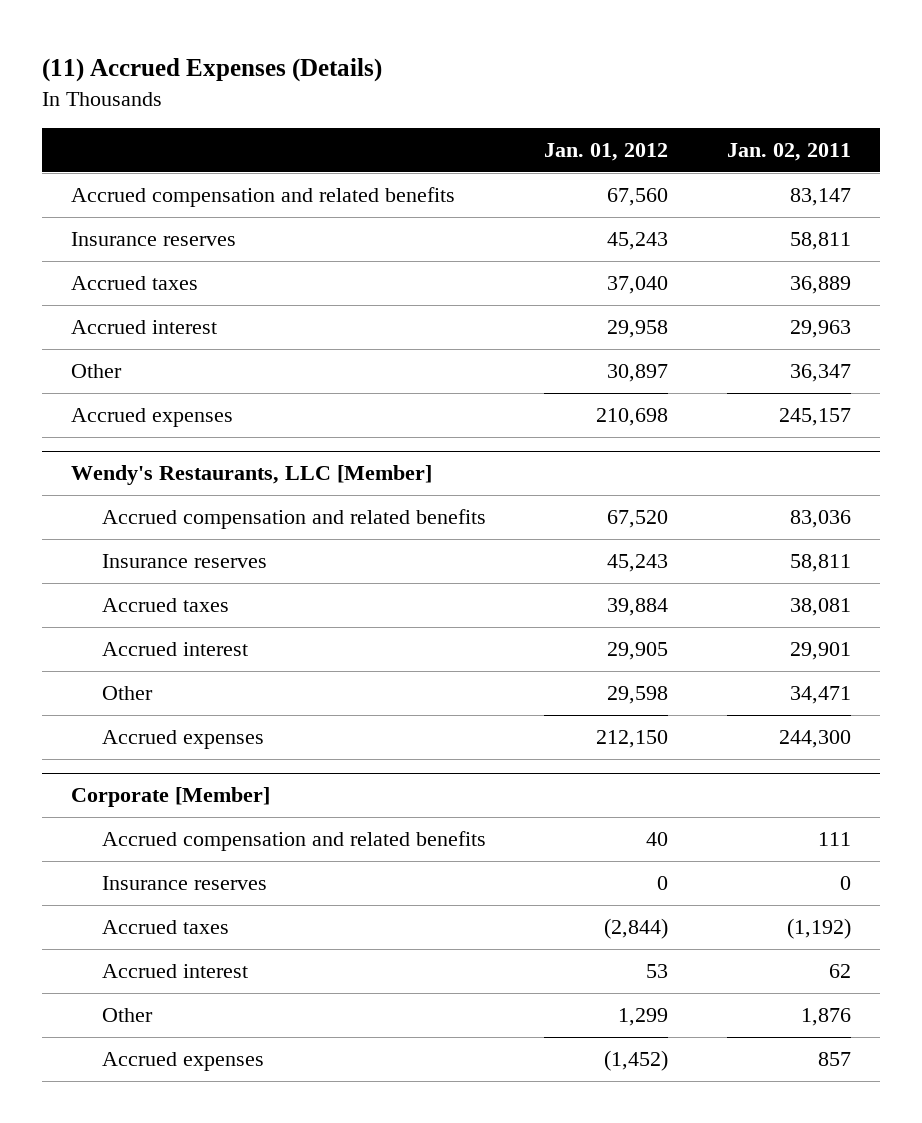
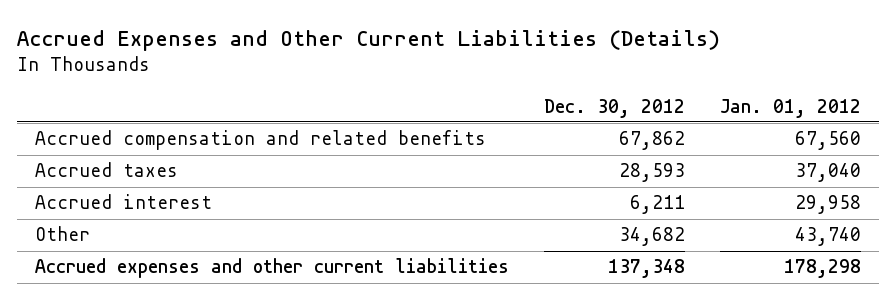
- (11) Accrued Expenses (Details)
+ Accrued Expenses and Other Current Liabilities (Details)
- | Jan. 01, 2012 | Jan. 02, 2011
+ | Dec. 30, 2012 | Jan. 01, 2012
- Insurance reserves | 45,243 | 58,811
- Other | 30,897 | 36,347
- Accrued expenses | 210,698 | 245,157
- Wendy's Restaurants, LLC [Member]
- Accrued compensation and related benefits | 67,520 | 83,036
- Insurance reserves | 45,243 | 58,811
- Accrued taxes | 39,884 | 38,081
- Accrued interest | 29,905 | 29,901
- Other | 29,598 | 34,471
- Accrued expenses | 212,150 | 244,300
- Corporate [Member]
- Accrued compensation and related benefits | 40 | 111
- Insurance reserves | 0 | 0
- Accrued taxes | (2,844) | (1,192)
- Accrued interest | 53 | 62
- Other | 1,299 | 1,876
- Accrued expenses | (1,452) | 857
+ Other | 34,682 | 43,740
+ Accrued expenses and other current liabilities | 137,348 | 178,298

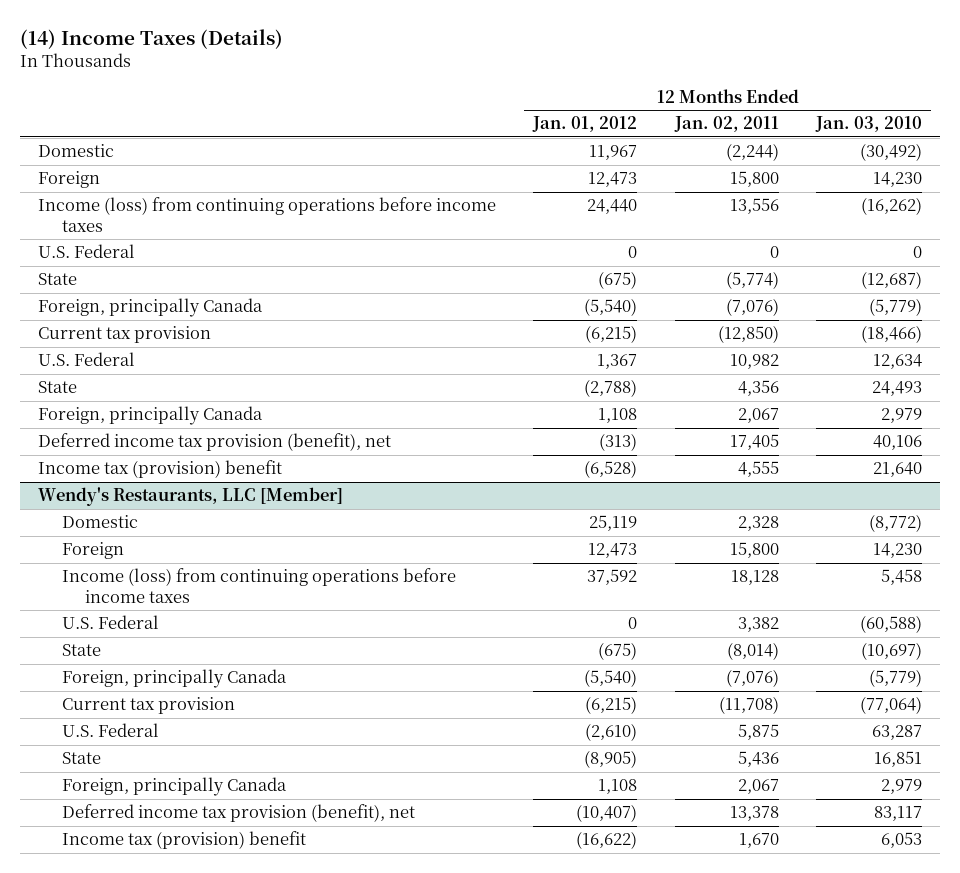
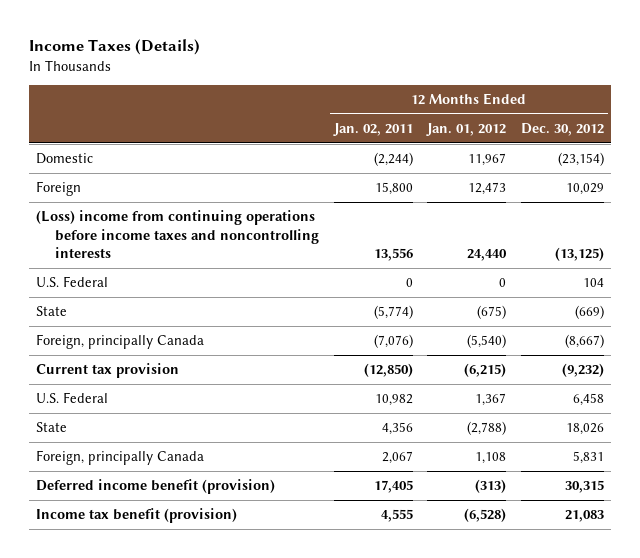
- (14) Income Taxes (Details)
+ Income Taxes (Details)
- | 12 Months Ended Jan. 01, 2012 | 12 Months Ended Jan. 02, 2011 | 12 Months Ended Jan. 03, 2010
+ | 12 Months Ended Jan. 02, 2011 | 12 Months Ended Jan. 01, 2012 | 12 Months Ended Dec. 30, 2012
- Income (loss) from continuing operations before income taxes | 24,440 | 13,556 | (16,262)
+ (Loss) income from continuing operations before income taxes and noncontrolling interests | 13,556 | 24,440 | (13,125)
- Deferred income tax provision (benefit), net | (313) | 17,405 | 40,106
- Income tax (provision) benefit | (6,528) | 4,555 | 21,640
- Wendy's Restaurants, LLC [Member]
- Domestic | 25,119 | 2,328 | (8,772)
- Foreign | 12,473 | 15,800 | 14,230
- Income (loss) from continuing operations before income taxes | 37,592 | 18,128 | 5,458
- U.S. Federal | 0 | 3,382 | (60,588)
- State | (675) | (8,014) | (10,697)
- Foreign, principally Canada | (5,540) | (7,076) | (5,779)
- Current tax provision | (6,215) | (11,708) | (77,064)
- U.S. Federal | (2,610) | 5,875 | 63,287
- State | (8,905) | 5,436 | 16,851
- Foreign, principally Canada | 1,108 | 2,067 | 2,979
- Deferred income tax provision (benefit), net | (10,407) | 13,378 | 83,117
- Income tax (provision) benefit | (16,622) | 1,670 | 6,053
+ Deferred income benefit (provision) | 17,405 | (313) | 30,315
+ Income tax benefit (provision) | 4,555 | (6,528) | 21,083

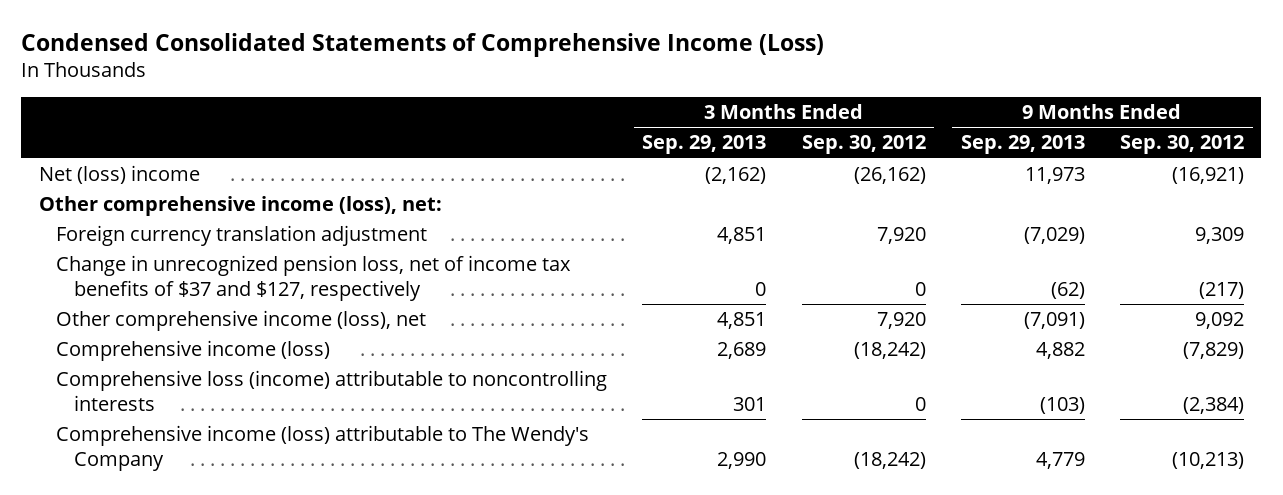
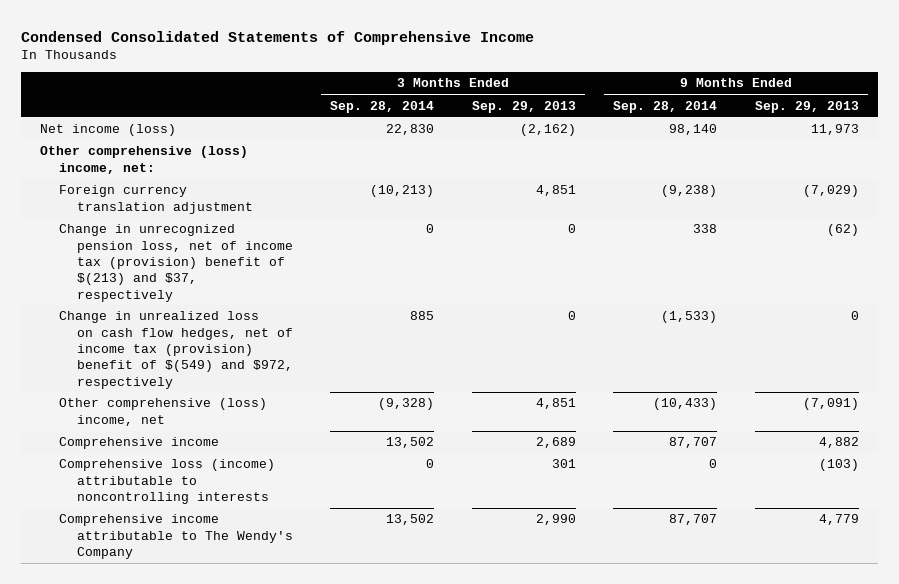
- Condensed Consolidated Statements of Comprehensive Income (Loss)
+ Condensed Consolidated Statements of Comprehensive Income
- | 3 Months Ended Sep. 29, 2013 | 3 Months Ended Sep. 30, 2012 | 9 Months Ended Sep. 29, 2013 | 9 Months Ended Sep. 30, 2012
+ | 3 Months Ended Sep. 28, 2014 | 3 Months Ended Sep. 29, 2013 | 9 Months Ended Sep. 28, 2014 | 9 Months Ended Sep. 29, 2013
- Net (loss) income | (2,162) | (26,162) | 11,973 | (16,921)
- Other comprehensive income (loss), net:
+ Net income (loss) | 22,830 | (2,162) | 98,140 | 11,973
+ Other comprehensive (loss) income, net:
- Change in unrecognized pension loss, net of income tax benefits of $37 and $127, respectively | 0 | 0 | (62) | (217)
- Other comprehensive income (loss), net | 4,851 | 7,920 | (7,091) | 9,092
- Comprehensive income (loss) | 2,689 | (18,242) | 4,882 | (7,829)
+ Change in unrecognized pension loss, net of income tax (provision) benefit of $(213) and $37, respectively | 0 | 0 | 338 | (62)
+ Change in unrealized loss on cash flow hedges, net of income tax (provision) benefit of $(549) and $972, respectively | 885 | 0 | (1,533) | 0
+ Other comprehensive (loss) income, net | (9,328) | 4,851 | (10,433) | (7,091)
+ Comprehensive income | 13,502 | 2,689 | 87,707 | 4,882
- Comprehensive income (loss) attributable to The Wendy's Company | 2,990 | (18,242) | 4,779 | (10,213)
+ Comprehensive income attributable to The Wendy's Company | 13,502 | 2,990 | 87,707 | 4,779

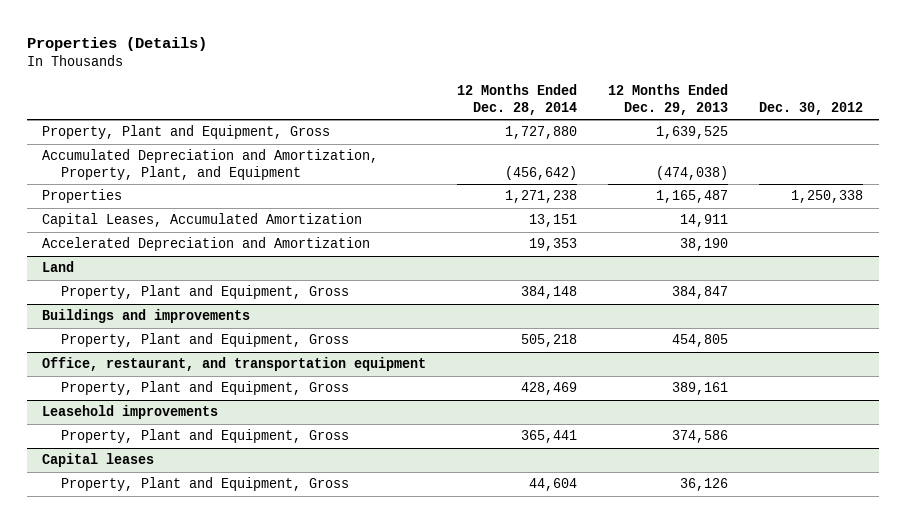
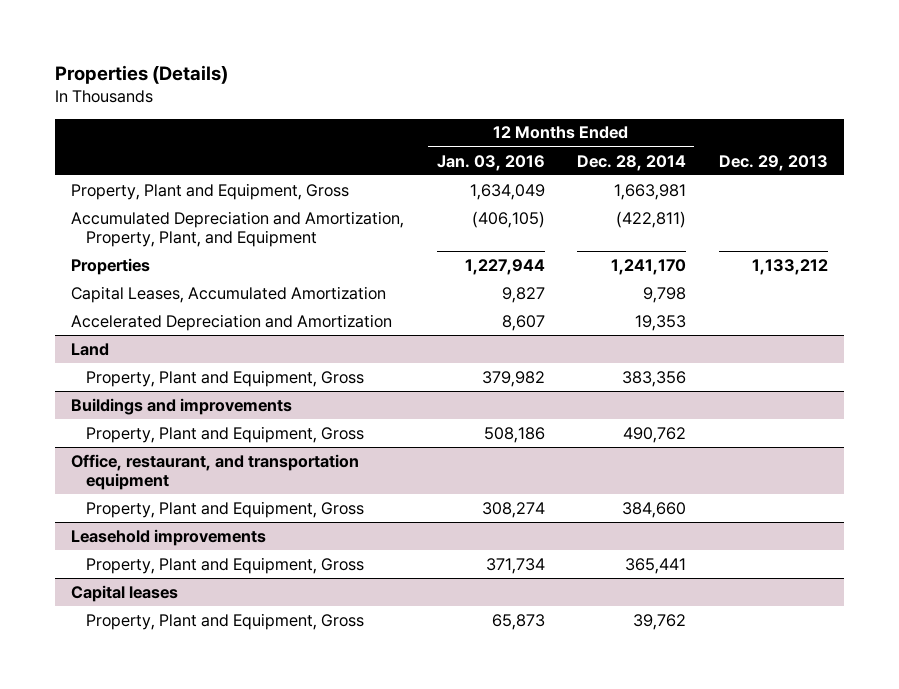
- | 12 Months Ended Dec. 28, 2014 | 12 Months Ended Dec. 29, 2013 | Dec. 30, 2012
+ | 12 Months Ended Jan. 03, 2016 | 12 Months Ended Dec. 28, 2014 | Dec. 29, 2013
- Property, Plant and Equipment, Gross | 1,727,880 | 1,639,525 |
- Accumulated Depreciation and Amortization, Property, Plant, and Equipment | (456,642) | (474,038) |
- Properties | 1,271,238 | 1,165,487 | 1,250,338
- Capital Leases, Accumulated Amortization | 13,151 | 14,911 |
+ Property, Plant and Equipment, Gross | 1,634,049 | 1,663,981 |
+ Accumulated Depreciation and Amortization, Property, Plant, and Equipment | (406,105) | (422,811) |
+ Properties | 1,227,944 | 1,241,170 | 1,133,212
+ Capital Leases, Accumulated Amortization | 9,827 | 9,798 |
@ Land
- Property, Plant and Equipment, Gross | 384,148 | 384,847 |
+ Property, Plant and Equipment, Gross | 379,982 | 383,356 |
@ Buildings and improvements
- Property, Plant and Equipment, Gross | 505,218 | 454,805 |
+ Property, Plant and Equipment, Gross | 508,186 | 490,762 |
@ Office, restaurant, and transportation equipment
- Property, Plant and Equipment, Gross | 428,469 | 389,161 |
+ Property, Plant and Equipment, Gross | 308,274 | 384,660 |
@ Capital leases
- Property, Plant and Equipment, Gross | 44,604 | 36,126 |
+ Property, Plant and Equipment, Gross | 65,873 | 39,762 |

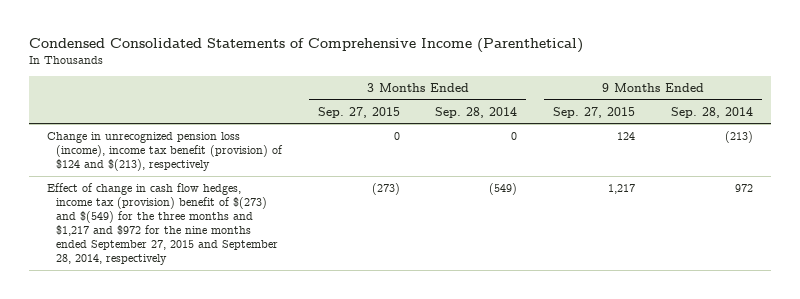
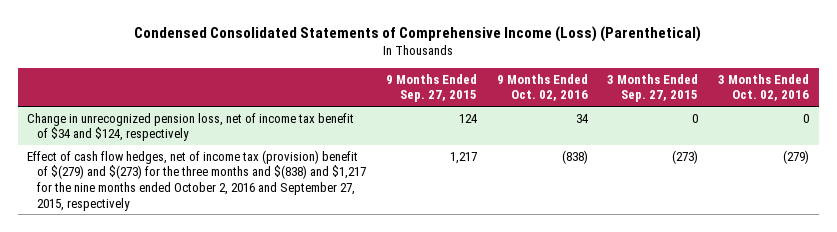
- Condensed Consolidated Statements of Comprehensive Income (Parenthetical)
+ Condensed Consolidated Statements of Comprehensive Income (Loss) (Parenthetical)
- | 3 Months Ended Sep. 27, 2015 | 3 Months Ended Sep. 28, 2014 | 9 Months Ended Sep. 27, 2015 | 9 Months Ended Sep. 28, 2014
+ | 9 Months Ended Sep. 27, 2015 | 9 Months Ended Oct. 02, 2016 | 3 Months Ended Sep. 27, 2015 | 3 Months Ended Oct. 02, 2016
- Change in unrecognized pension loss (income), income tax benefit (provision) of $124 and $(213), respectively | 0 | 0 | 124 | (213)
- Effect of change in cash flow hedges, income tax (provision) benefit of $(273) and $(549) for the three months and $1,217 and $972 for the nine months ended September 27, 2015 and September 28, 2014, respectively | (273) | (549) | 1,217 | 972
+ Change in unrecognized pension loss, net of income tax benefit of $34 and $124, respectively | 124 | 34 | 0 | 0
+ Effect of cash flow hedges, net of income tax (provision) benefit of $(279) and $(273) for the three months and $(838) and $1,217 for the nine months ended October 2, 2016 and September 27, 2015, respectively | 1,217 | (838) | (273) | (279)

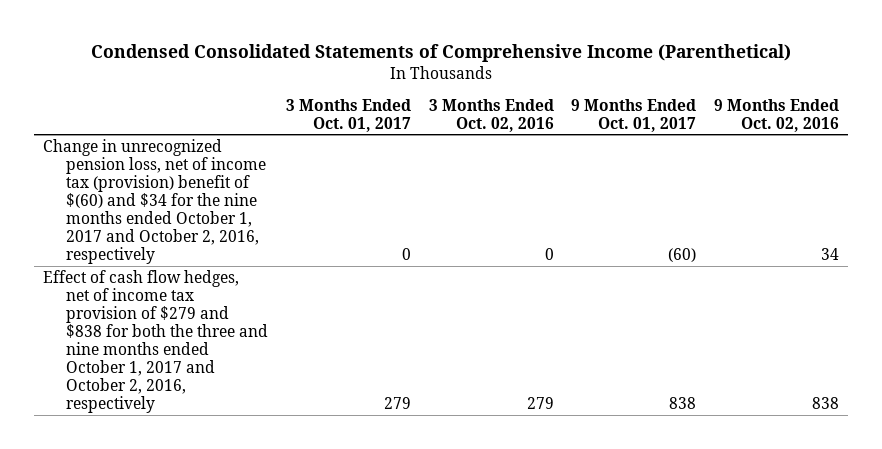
- Condensed Consolidated Statements of Comprehensive Income (Loss) (Parenthetical)
+ Condensed Consolidated Statements of Comprehensive Income (Parenthetical)
- | 9 Months Ended Sep. 27, 2015 | 9 Months Ended Oct. 02, 2016 | 3 Months Ended Sep. 27, 2015 | 3 Months Ended Oct. 02, 2016
+ | 3 Months Ended Oct. 01, 2017 | 3 Months Ended Oct. 02, 2016 | 9 Months Ended Oct. 01, 2017 | 9 Months Ended Oct. 02, 2016
- Change in unrecognized pension loss, net of income tax benefit of $34 and $124, respectively | 124 | 34 | 0 | 0
- Effect of cash flow hedges, net of income tax (provision) benefit of $(279) and $(273) for the three months and $(838) and $1,217 for the nine months ended October 2, 2016 and September 27, 2015, respectively | 1,217 | (838) | (273) | (279)
+ Change in unrecognized pension loss, net of income tax (provision) benefit of $(60) and $34 for the nine months ended October 1, 2017 and October 2, 2016, respectively | 0 | 0 | (60) | 34
+ Effect of cash flow hedges, net of income tax provision of $279 and $838 for both the three and nine months ended October 1, 2017 and October 2, 2016, respectively | 279 | 279 | 838 | 838

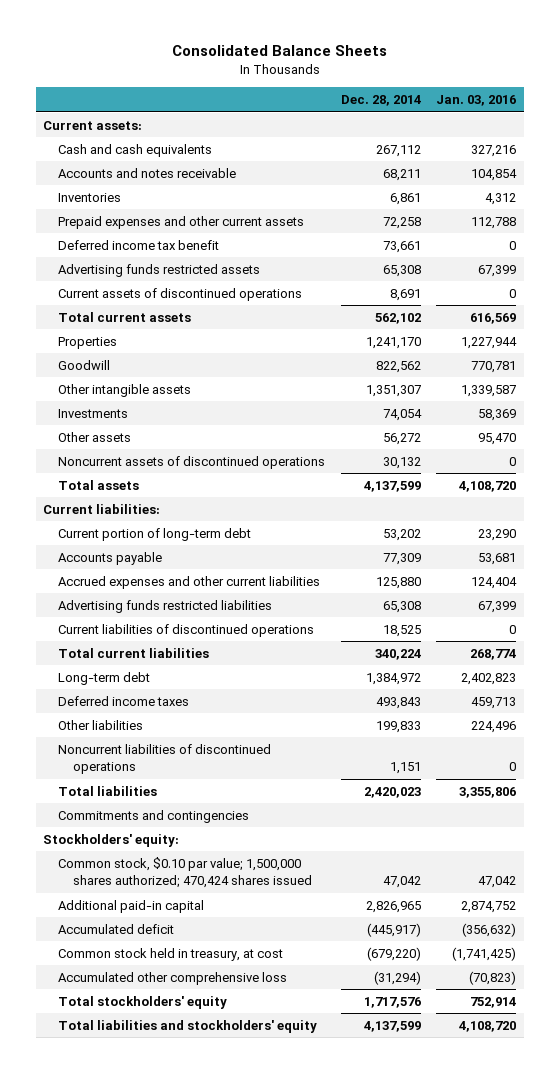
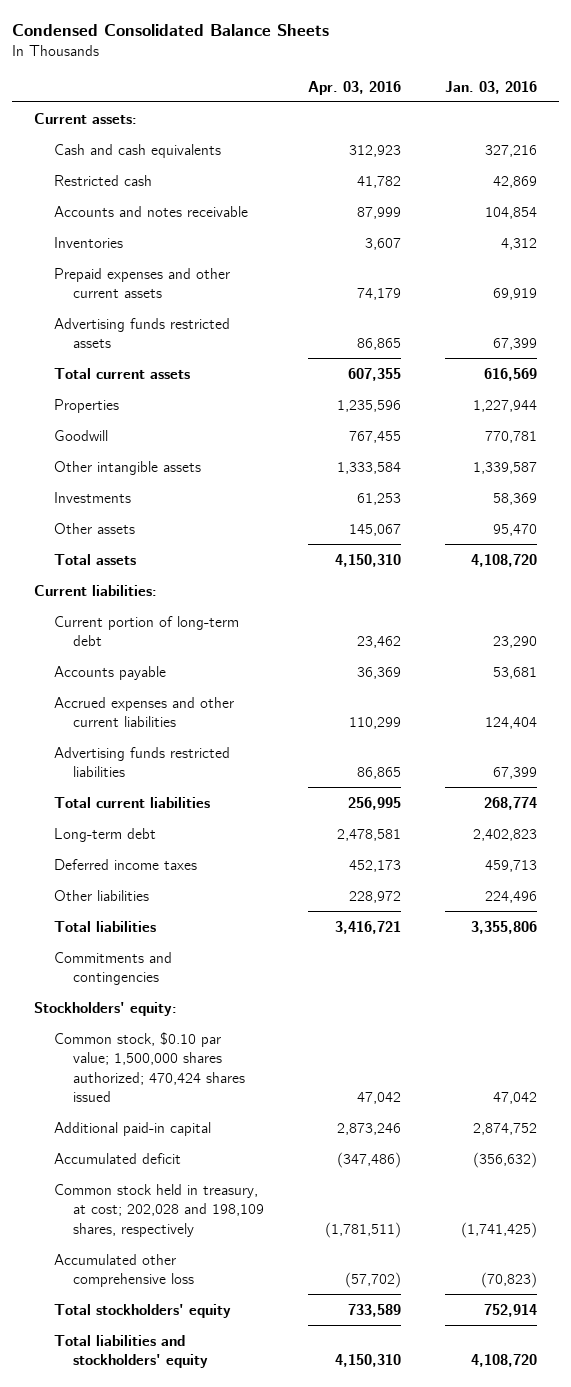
- Consolidated Balance Sheets
+ Condensed Consolidated Balance Sheets
- | Dec. 28, 2014 | Jan. 03, 2016
+ | Apr. 03, 2016 | Jan. 03, 2016
+ Restricted cash | 41,782 | 42,869
- Prepaid expenses and other current assets | 72,258 | 112,788
- Deferred income tax benefit | 73,661 | 0
+ Prepaid expenses and other current assets | 74,179 | 69,919
- Current assets of discontinued operations | 8,691 | 0
- Noncurrent assets of discontinued operations | 30,132 | 0
- Current liabilities of discontinued operations | 18,525 | 0
- Noncurrent liabilities of discontinued operations | 1,151 | 0
- Common stock held in treasury, at cost | (679,220) | (1,741,425)
+ Common stock held in treasury, at cost; 202,028 and 198,109 shares, respectively | (1,781,511) | (1,741,425)

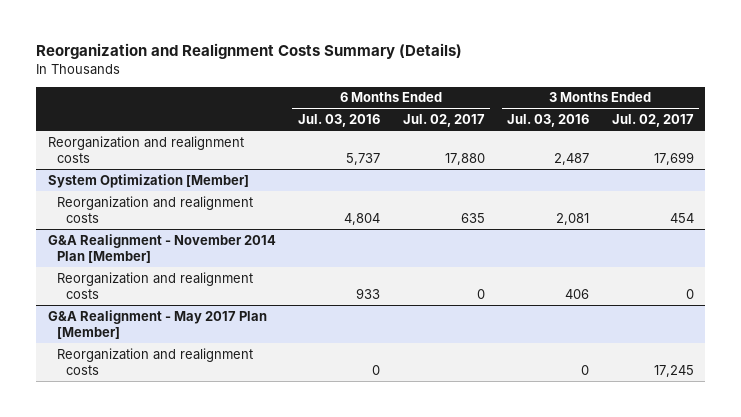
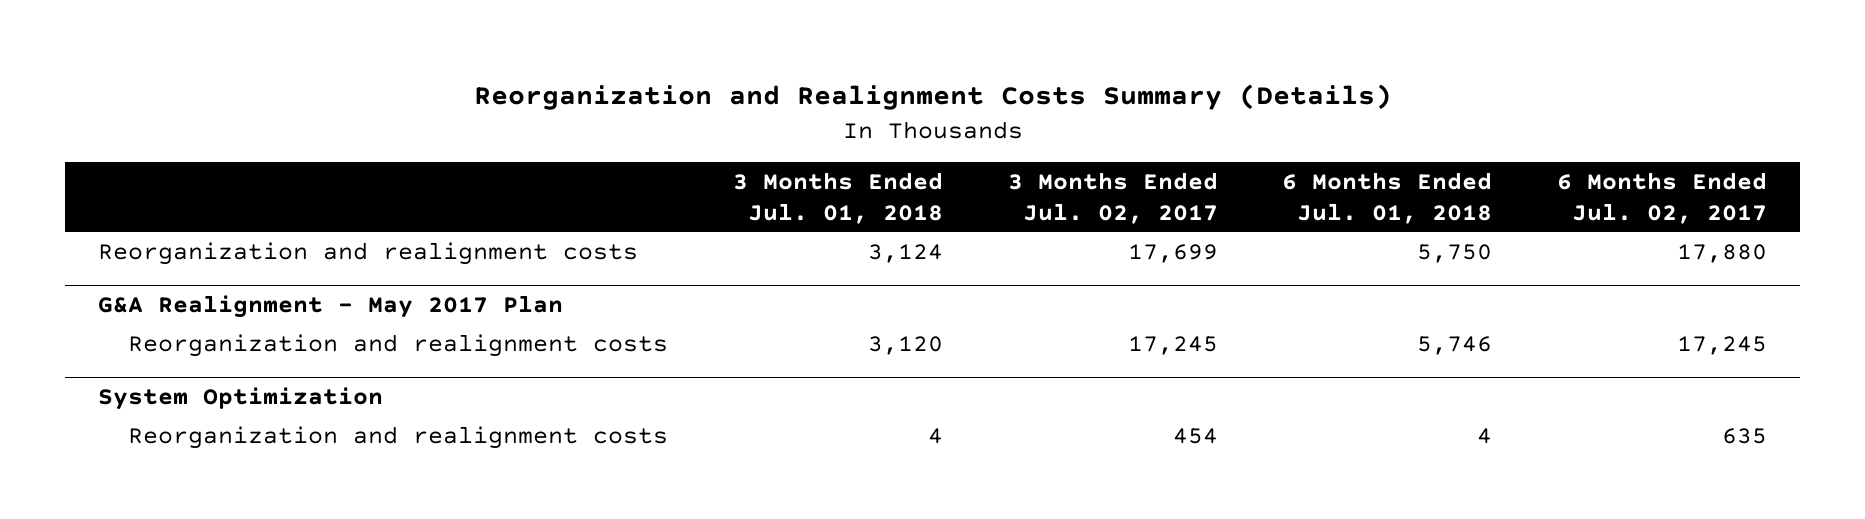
- | 6 Months Ended Jul. 03, 2016 | 6 Months Ended Jul. 02, 2017 | 3 Months Ended Jul. 03, 2016 | 3 Months Ended Jul. 02, 2017
+ | 3 Months Ended Jul. 01, 2018 | 3 Months Ended Jul. 02, 2017 | 6 Months Ended Jul. 01, 2018 | 6 Months Ended Jul. 02, 2017
- System Optimization [Member]
+ G&A Realignment - May 2017 Plan
+ Reorganization and realignment costs | 3,120 | 17,245 | 5,746 | 17,245
+ System Optimization
- G&A Realignment - November 2014 Plan [Member]
- Reorganization and realignment costs | 933 | 0 | 406 | 0
- G&A Realignment - May 2017 Plan [Member]
- Reorganization and realignment costs | 0 | | 0 | 17,245

